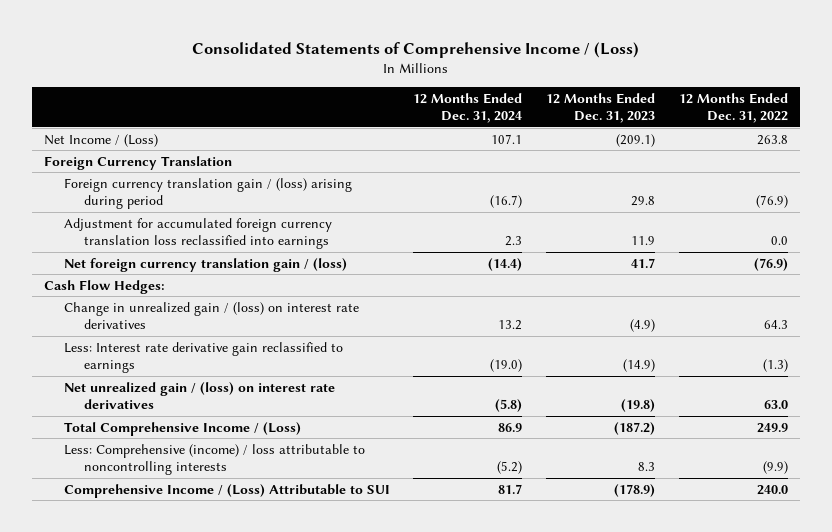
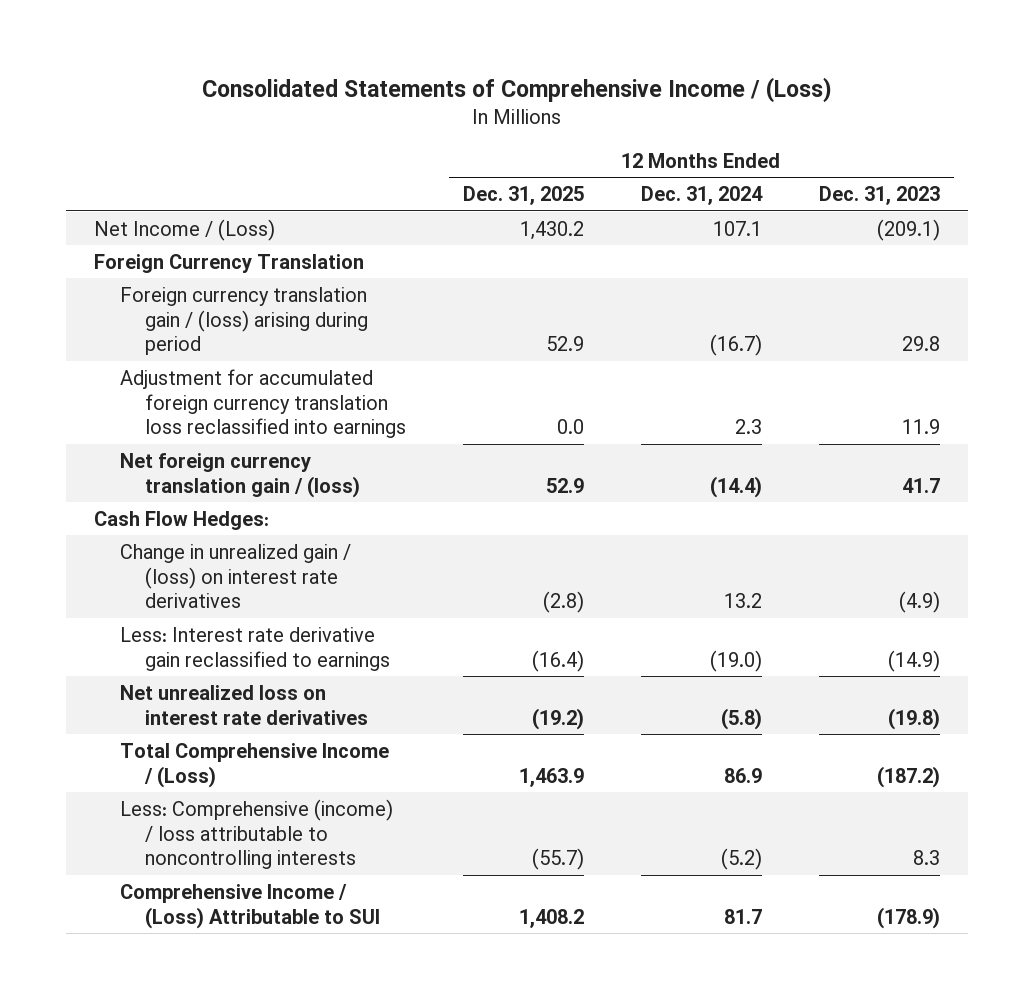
- | 12 Months Ended Dec. 31, 2024 | 12 Months Ended Dec. 31, 2023 | 12 Months Ended Dec. 31, 2022
+ | 12 Months Ended Dec. 31, 2025 | 12 Months Ended Dec. 31, 2024 | 12 Months Ended Dec. 31, 2023
- Net unrealized gain / (loss) on interest rate derivatives | (5.8) | (19.8) | 63.0
+ Net unrealized loss on interest rate derivatives | (19.2) | (5.8) | (19.8)

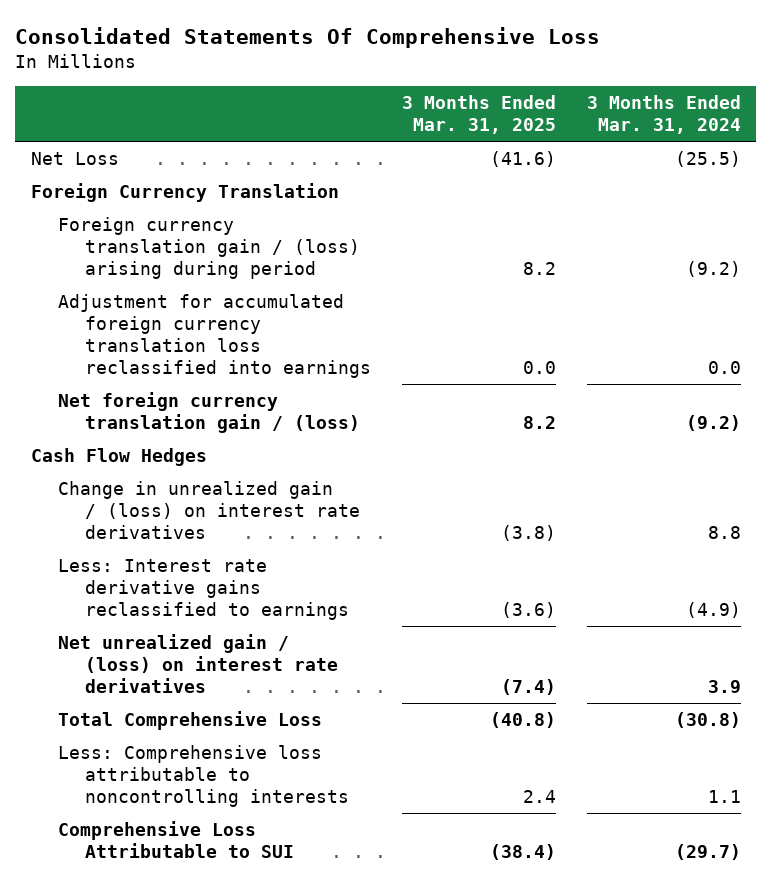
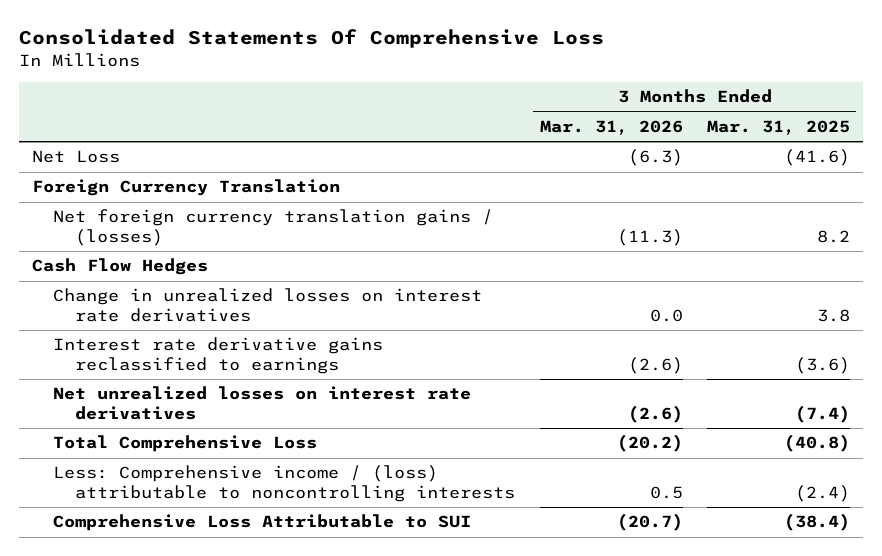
- | 3 Months Ended Mar. 31, 2025 | 3 Months Ended Mar. 31, 2024
+ | 3 Months Ended Mar. 31, 2026 | 3 Months Ended Mar. 31, 2025
- Foreign currency translation gain / (loss) arising during period | 8.2 | (9.2)
- Adjustment for accumulated foreign currency translation loss reclassified into earnings | 0.0 | 0.0
- Net foreign currency translation gain / (loss) | 8.2 | (9.2)
+ Net foreign currency translation gains / (losses) | (11.3) | 8.2
- Change in unrealized gain / (loss) on interest rate derivatives | (3.8) | 8.8
- Less: Interest rate derivative gains reclassified to earnings | (3.6) | (4.9)
- Net unrealized gain / (loss) on interest rate derivatives | (7.4) | 3.9
+ Change in unrealized losses on interest rate derivatives | 0.0 | 3.8
+ Interest rate derivative gains reclassified to earnings | (2.6) | (3.6)
+ Net unrealized losses on interest rate derivatives | (2.6) | (7.4)
- Less: Comprehensive loss attributable to noncontrolling interests | 2.4 | 1.1
+ Less: Comprehensive income / (loss) attributable to noncontrolling interests | 0.5 | (2.4)

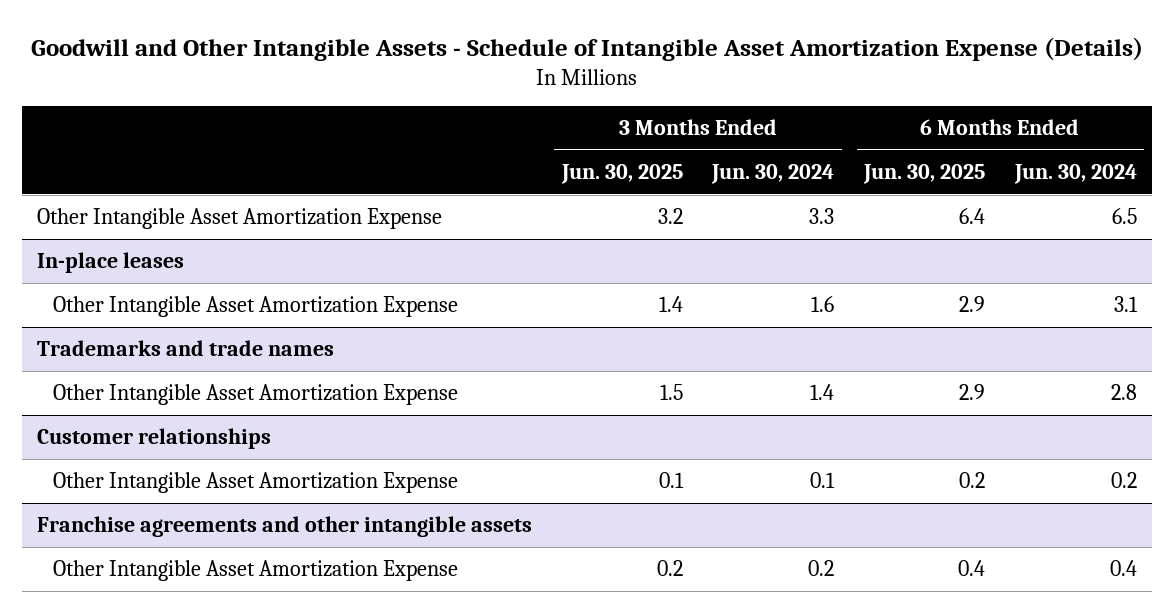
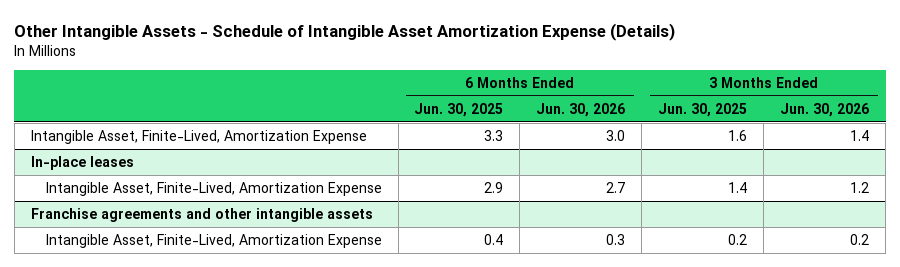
- Goodwill and Other Intangible Assets - Schedule of Intangible Asset Amortization Expense (Details)
+ Other Intangible Assets - Schedule of Intangible Asset Amortization Expense (Details)
- | 3 Months Ended Jun. 30, 2025 | 3 Months Ended Jun. 30, 2024 | 6 Months Ended Jun. 30, 2025 | 6 Months Ended Jun. 30, 2024
+ | 6 Months Ended Jun. 30, 2025 | 6 Months Ended Jun. 30, 2026 | 3 Months Ended Jun. 30, 2025 | 3 Months Ended Jun. 30, 2026
- Other Intangible Asset Amortization Expense | 3.2 | 3.3 | 6.4 | 6.5
+ Intangible Asset, Finite-Lived, Amortization Expense | 3.3 | 3.0 | 1.6 | 1.4
@ In-place leases
- Other Intangible Asset Amortization Expense | 1.4 | 1.6 | 2.9 | 3.1
- Trademarks and trade names
- Other Intangible Asset Amortization Expense | 1.5 | 1.4 | 2.9 | 2.8
- Customer relationships
- Other Intangible Asset Amortization Expense | 0.1 | 0.1 | 0.2 | 0.2
@ In-place leases
+ Intangible Asset, Finite-Lived, Amortization Expense | 2.9 | 2.7 | 1.4 | 1.2
@ Franchise agreements and other intangible assets
- Other Intangible Asset Amortization Expense | 0.2 | 0.2 | 0.4 | 0.4
+ Intangible Asset, Finite-Lived, Amortization Expense | 0.4 | 0.3 | 0.2 | 0.2

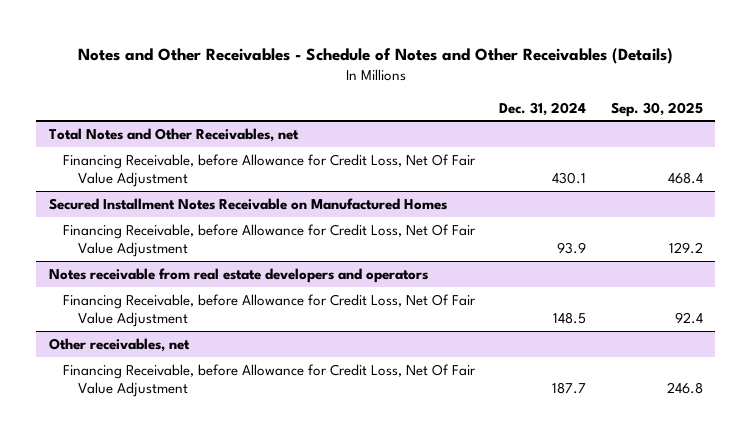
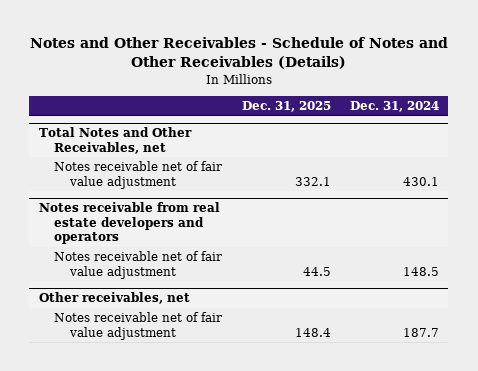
- | Dec. 31, 2024 | Sep. 30, 2025
+ | Dec. 31, 2025 | Dec. 31, 2024
@ Total Notes and Other Receivables, net
- Financing Receivable, before Allowance for Credit Loss, Net Of Fair Value Adjustment | 430.1 | 468.4
- Secured Installment Notes Receivable on Manufactured Homes
- Financing Receivable, before Allowance for Credit Loss, Net Of Fair Value Adjustment | 93.9 | 129.2
@ Total Notes and Other Receivables, net
+ Notes receivable net of fair value adjustment | 332.1 | 430.1
@ Notes receivable from real estate developers and operators
- Financing Receivable, before Allowance for Credit Loss, Net Of Fair Value Adjustment | 148.5 | 92.4
+ Notes receivable net of fair value adjustment | 44.5 | 148.5
@ Other receivables, net
- Financing Receivable, before Allowance for Credit Loss, Net Of Fair Value Adjustment | 187.7 | 246.8
+ Notes receivable net of fair value adjustment | 148.4 | 187.7

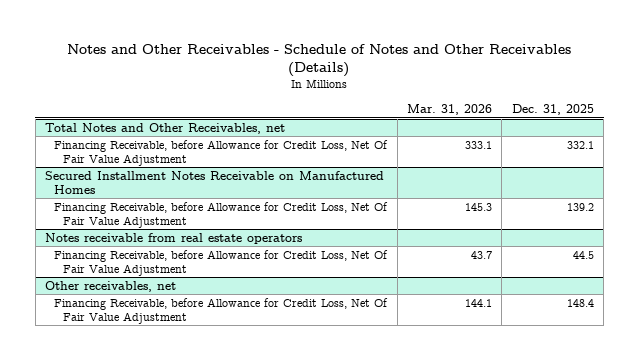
- | Dec. 31, 2025 | Dec. 31, 2024
+ | Mar. 31, 2026 | Dec. 31, 2025
@ Total Notes and Other Receivables, net
- Notes receivable net of fair value adjustment | 332.1 | 430.1
- Notes receivable from real estate developers and operators
- Notes receivable net of fair value adjustment | 44.5 | 148.5
@ Total Notes and Other Receivables, net
+ Financing Receivable, before Allowance for Credit Loss, Net Of Fair Value Adjustment | 333.1 | 332.1
+ Secured Installment Notes Receivable on Manufactured Homes
+ Financing Receivable, before Allowance for Credit Loss, Net Of Fair Value Adjustment | 145.3 | 139.2
+ Notes receivable from real estate operators
+ Financing Receivable, before Allowance for Credit Loss, Net Of Fair Value Adjustment | 43.7 | 44.5
@ Other receivables, net
- Notes receivable net of fair value adjustment | 148.4 | 187.7
+ Financing Receivable, before Allowance for Credit Loss, Net Of Fair Value Adjustment | 144.1 | 148.4

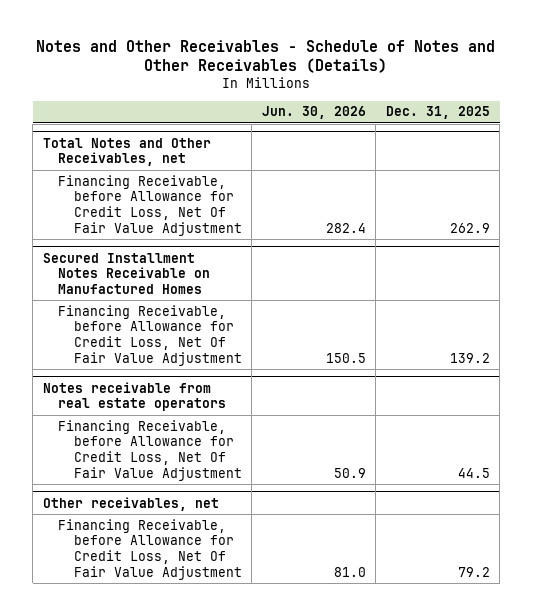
- | Mar. 31, 2026 | Dec. 31, 2025
+ | Jun. 30, 2026 | Dec. 31, 2025
@ Total Notes and Other Receivables, net
- Financing Receivable, before Allowance for Credit Loss, Net Of Fair Value Adjustment | 333.1 | 332.1
+ Financing Receivable, before Allowance for Credit Loss, Net Of Fair Value Adjustment | 282.4 | 262.9
@ Other receivables, net
- Financing Receivable, before Allowance for Credit Loss, Net Of Fair Value Adjustment | 144.1 | 148.4
+ Financing Receivable, before Allowance for Credit Loss, Net Of Fair Value Adjustment | 81.0 | 79.2

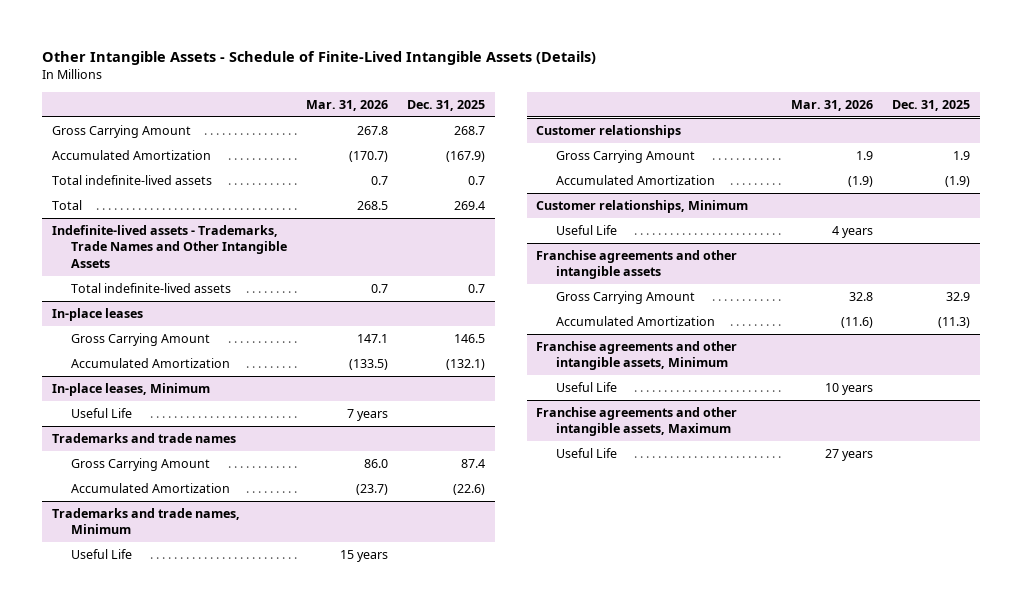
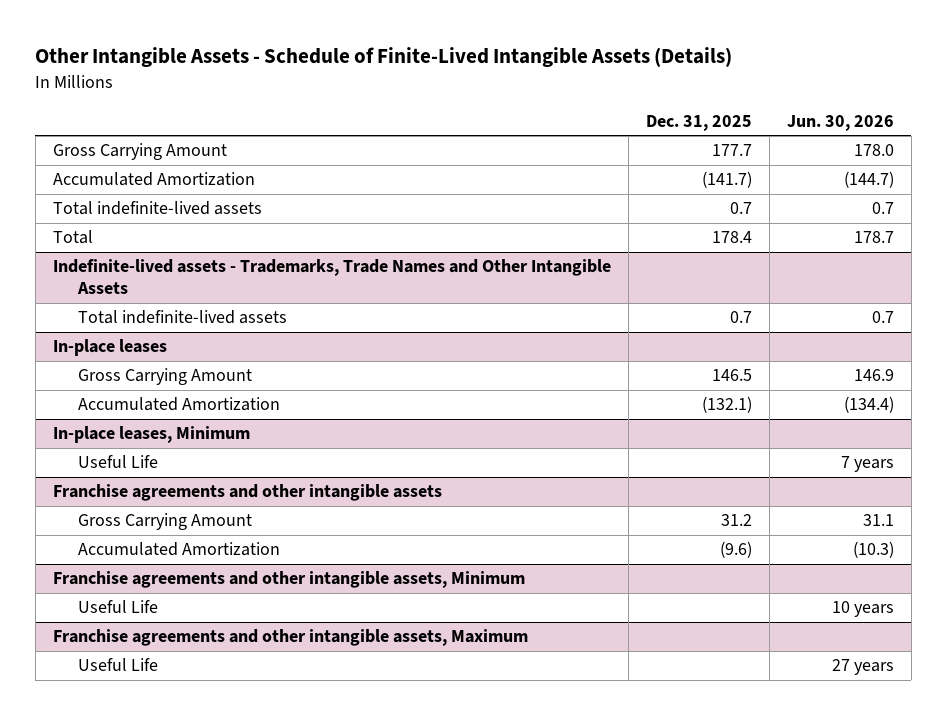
- | Mar. 31, 2026 | Dec. 31, 2025
+ | Dec. 31, 2025 | Jun. 30, 2026
- Gross Carrying Amount | 267.8 | 268.7
- Accumulated Amortization | (170.7) | (167.9)
+ Gross Carrying Amount | 177.7 | 178.0
+ Accumulated Amortization | (141.7) | (144.7)
- Total | 268.5 | 269.4
+ Total | 178.4 | 178.7
- Trademarks and trade names
- Gross Carrying Amount | 86.0 | 87.4
- Accumulated Amortization | (23.7) | (22.6)
- Trademarks and trade names, Minimum
- Useful Life | 15 years |
- Customer relationships
- Gross Carrying Amount | 1.9 | 1.9
- Accumulated Amortization | (1.9) | (1.9)
- Customer relationships, Minimum
- Useful Life | 4 years |
@ Franchise agreements and other intangible assets
- Gross Carrying Amount | 32.8 | 32.9
- Accumulated Amortization | (11.6) | (11.3)
+ Gross Carrying Amount | 31.2 | 31.1
+ Accumulated Amortization | (9.6) | (10.3)

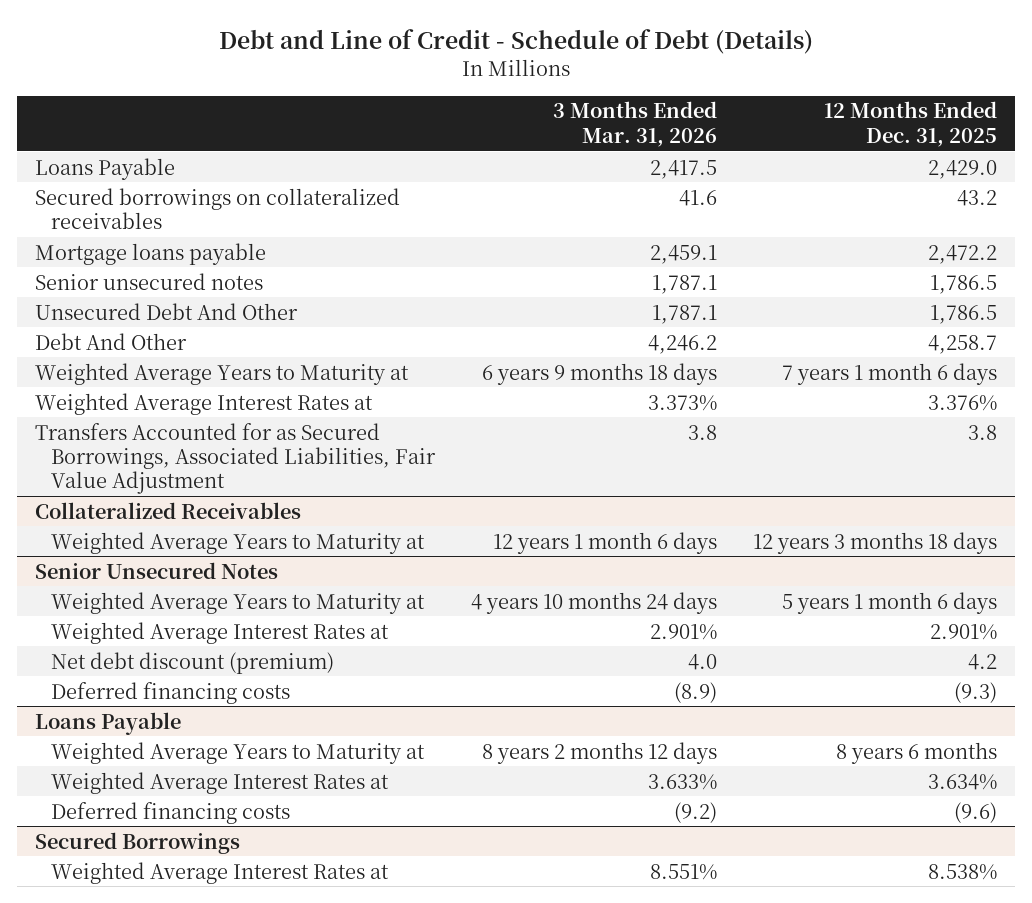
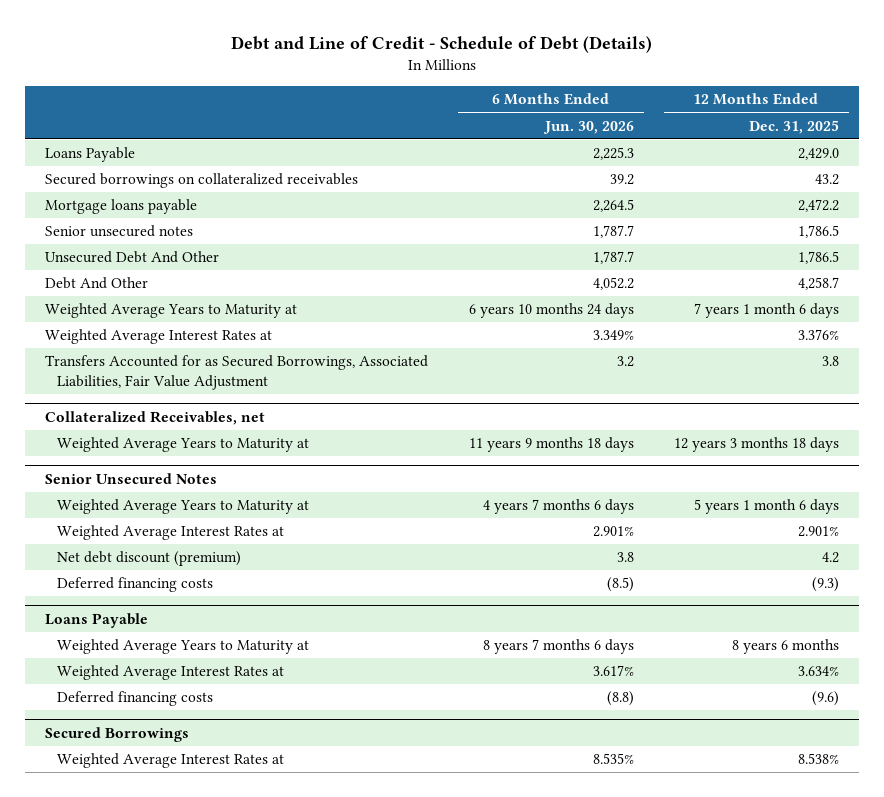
- | 3 Months Ended Mar. 31, 2026 | 12 Months Ended Dec. 31, 2025
+ | 6 Months Ended Jun. 30, 2026 | 12 Months Ended Dec. 31, 2025
- Collateralized Receivables
+ Collateralized Receivables, net

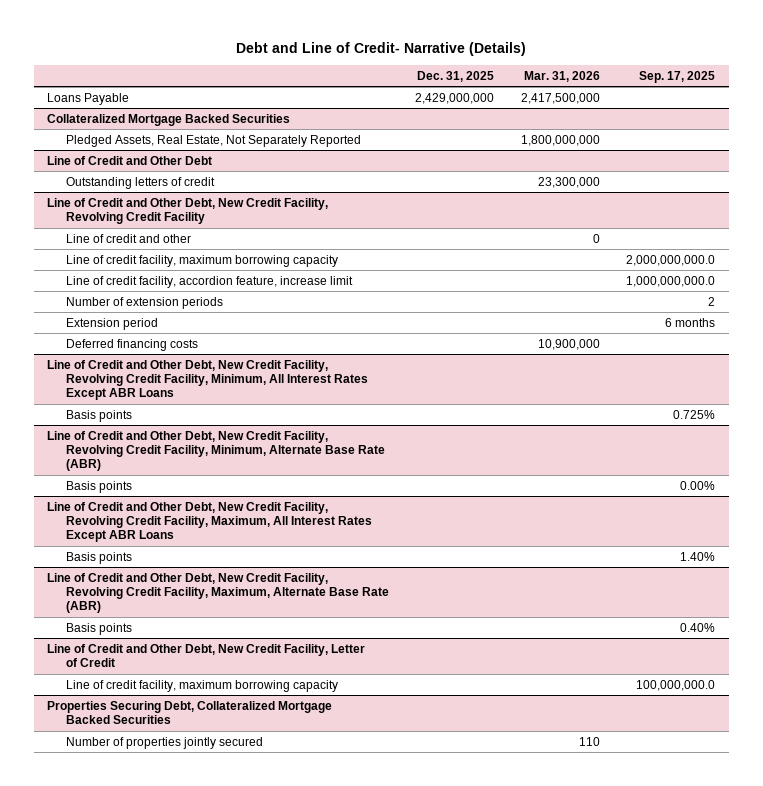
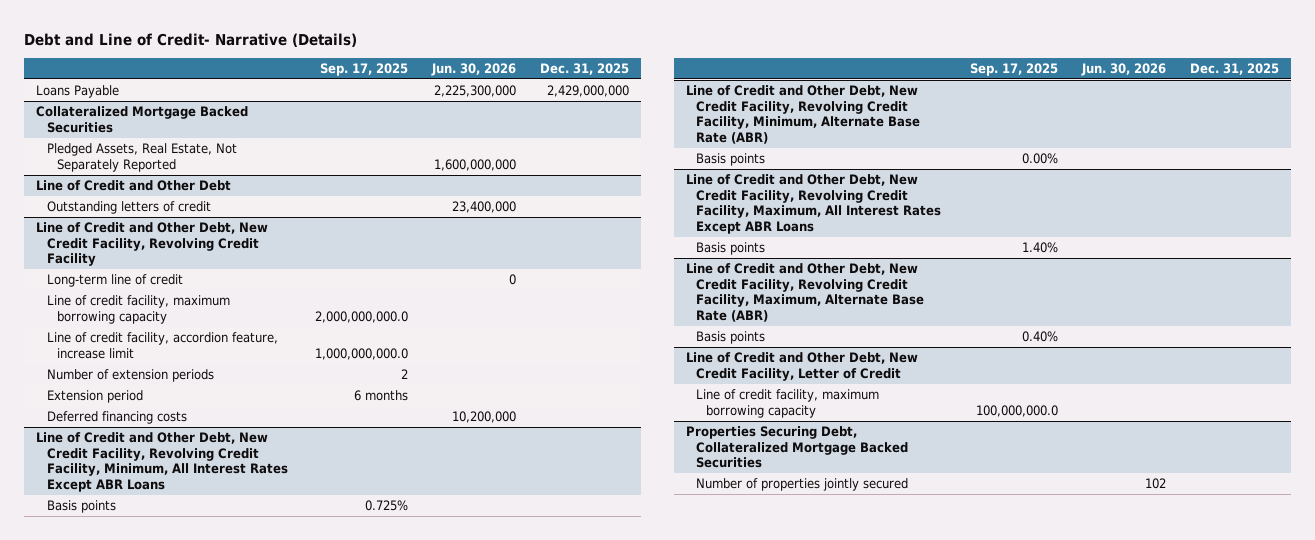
- | Dec. 31, 2025 | Mar. 31, 2026 | Sep. 17, 2025
+ | Sep. 17, 2025 | Jun. 30, 2026 | Dec. 31, 2025
@ Line of Credit and Other Debt, New Credit Facility, Revolving Credit Facility
- Line of credit and other | | 0 |
+ Long-term line of credit | | 0 |

